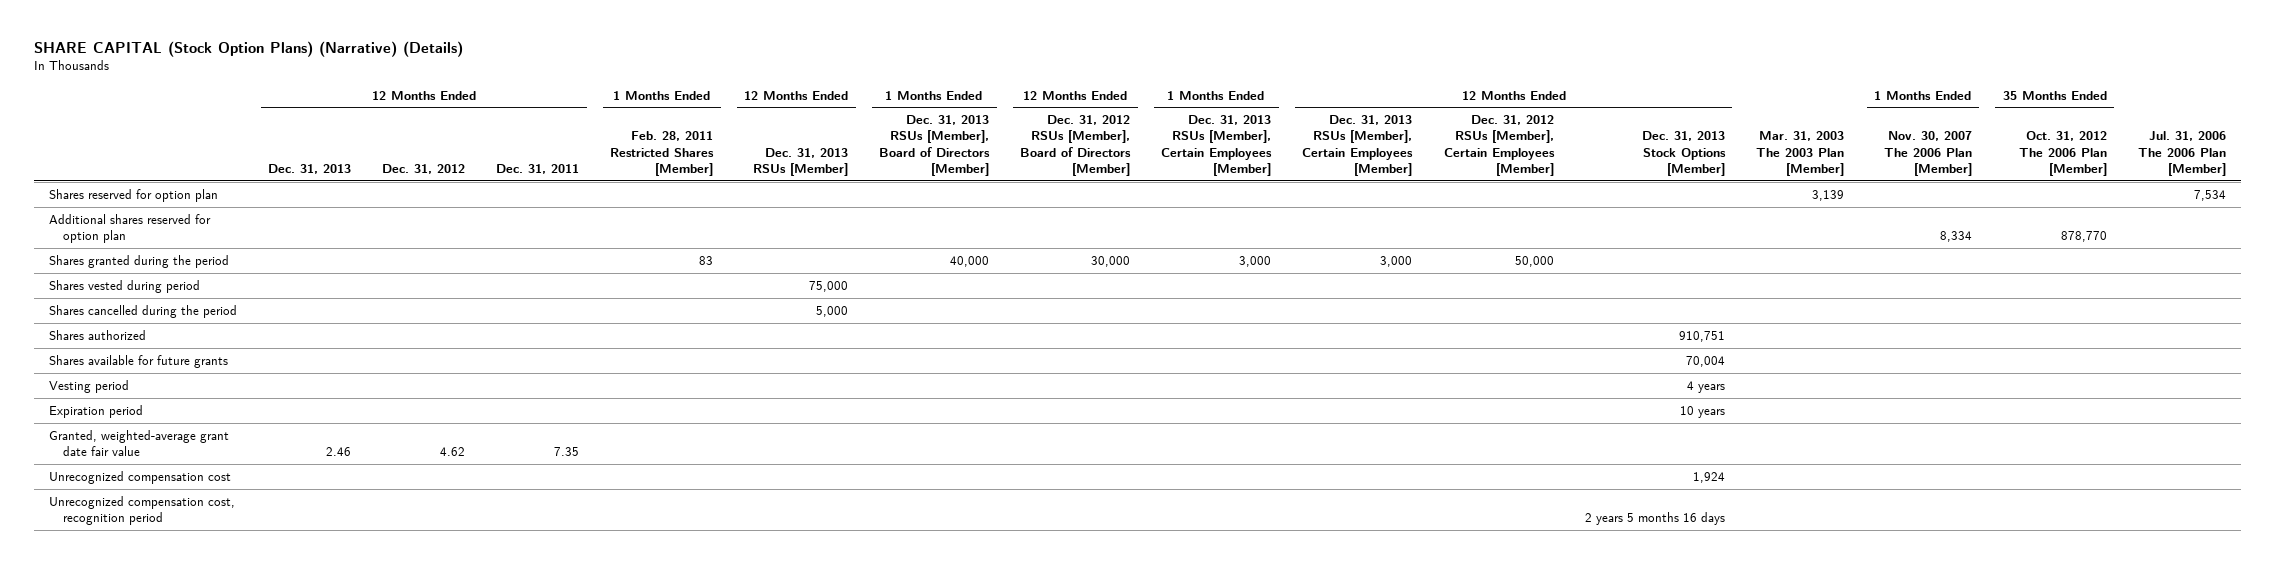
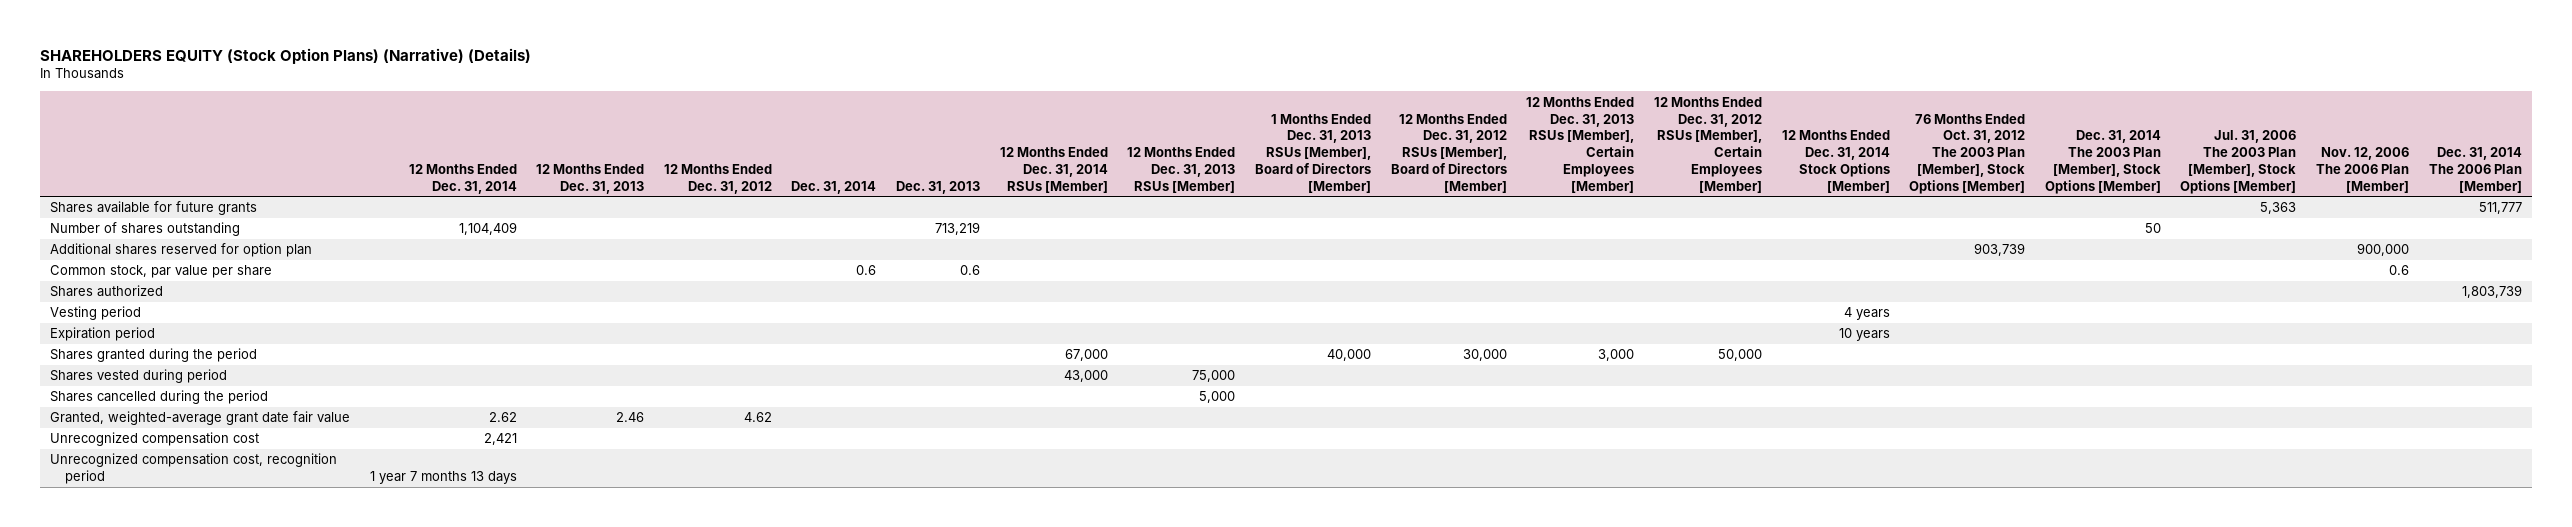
- SHARE CAPITAL (Stock Option Plans) (Narrative) (Details)
+ SHAREHOLDERS EQUITY (Stock Option Plans) (Narrative) (Details)
- | 12 Months Ended Dec. 31, 2013 | 12 Months Ended Dec. 31, 2012 | 12 Months Ended Dec. 31, 2011 | 1 Months Ended Feb. 28, 2011 Restricted Shares [Member] | 12 Months Ended Dec. 31, 2013 RSUs [Member] | 1 Months Ended Dec. 31, 2013 RSUs [Member], Board of Directors [Member] | 12 Months Ended Dec. 31, 2012 RSUs [Member], Board of Directors [Member] | 1 Months Ended Dec. 31, 2013 RSUs [Member], Certain Employees [Member] | 12 Months Ended Dec. 31, 2013 RSUs [Member], Certain Employees [Member] | 12 Months Ended Dec. 31, 2012 RSUs [Member], Certain Employees [Member] | 12 Months Ended Dec. 31, 2013 Stock Options [Member] | Mar. 31, 2003 The 2003 Plan [Member] | 1 Months Ended Nov. 30, 2007 The 2006 Plan [Member] | 35 Months Ended Oct. 31, 2012 The 2006 Plan [Member] | Jul. 31, 2006 The 2006 Plan [Member]
+ | 12 Months Ended Dec. 31, 2014 | 12 Months Ended Dec. 31, 2013 | 12 Months Ended Dec. 31, 2012 | Dec. 31, 2014 | Dec. 31, 2013 | 12 Months Ended Dec. 31, 2014 RSUs [Member] | 12 Months Ended Dec. 31, 2013 RSUs [Member] | 1 Months Ended Dec. 31, 2013 RSUs [Member], Board of Directors [Member] | 12 Months Ended Dec. 31, 2012 RSUs [Member], Board of Directors [Member] | 12 Months Ended Dec. 31, 2013 RSUs [Member], Certain Employees [Member] | 12 Months Ended Dec. 31, 2012 RSUs [Member], Certain Employees [Member] | 12 Months Ended Dec. 31, 2014 Stock Options [Member] | 76 Months Ended Oct. 31, 2012 The 2003 Plan [Member], Stock Options [Member] | Dec. 31, 2014 The 2003 Plan [Member], Stock Options [Member] | Jul. 31, 2006 The 2003 Plan [Member], Stock Options [Member] | Nov. 12, 2006 The 2006 Plan [Member] | Dec. 31, 2014 The 2006 Plan [Member]
- Shares reserved for option plan | | | | | | | | | | | | 3,139 | | | 7,534
moved up: Shares available for future grants | | | | | | | | | | | | | | | 5,363 | | 511,777
+ Number of shares outstanding | 1,104,409 | | | | 713,219 | | | | | | | | | 50 | | |
+ Common stock, par value per share | | | | 0.6 | 0.6 | | | | | | | | | | | 0.6 |
moved down: Shares granted during the period | | | | | | 67,000 | | 40,000 | 30,000 | 3,000 | 50,000 | | | | | |
moved down: Shares vested during period | | | | | | 43,000 | 75,000 | | | | | | | | | |
moved down: Shares cancelled during the period | | | | | | | 5,000 | | | | | | | | | |

